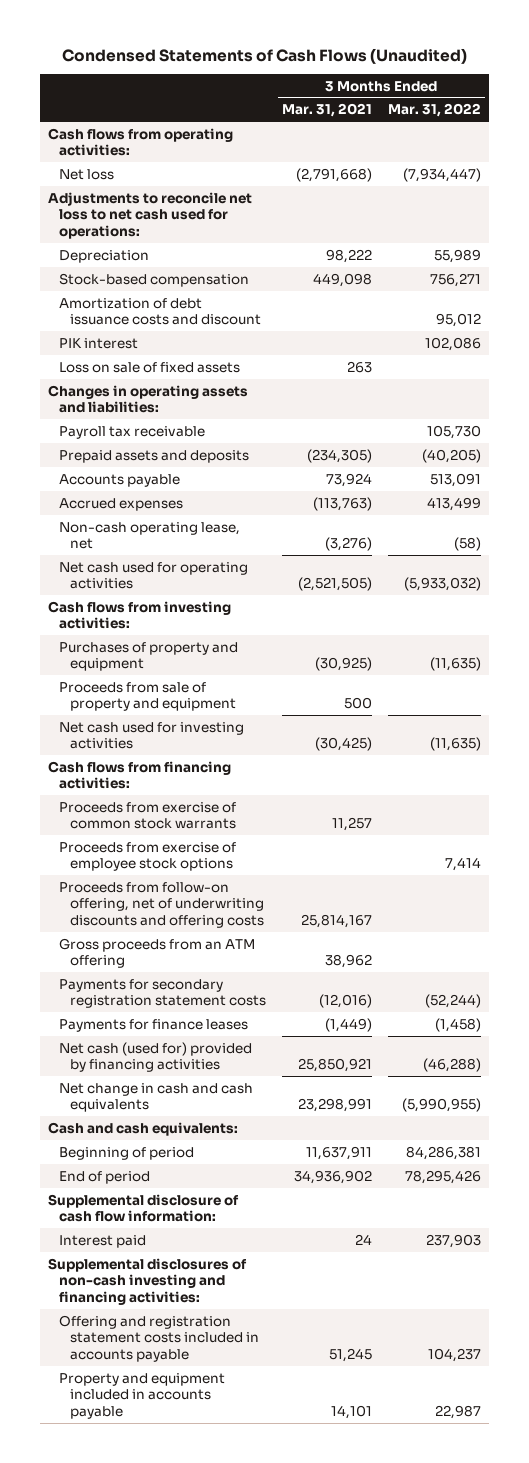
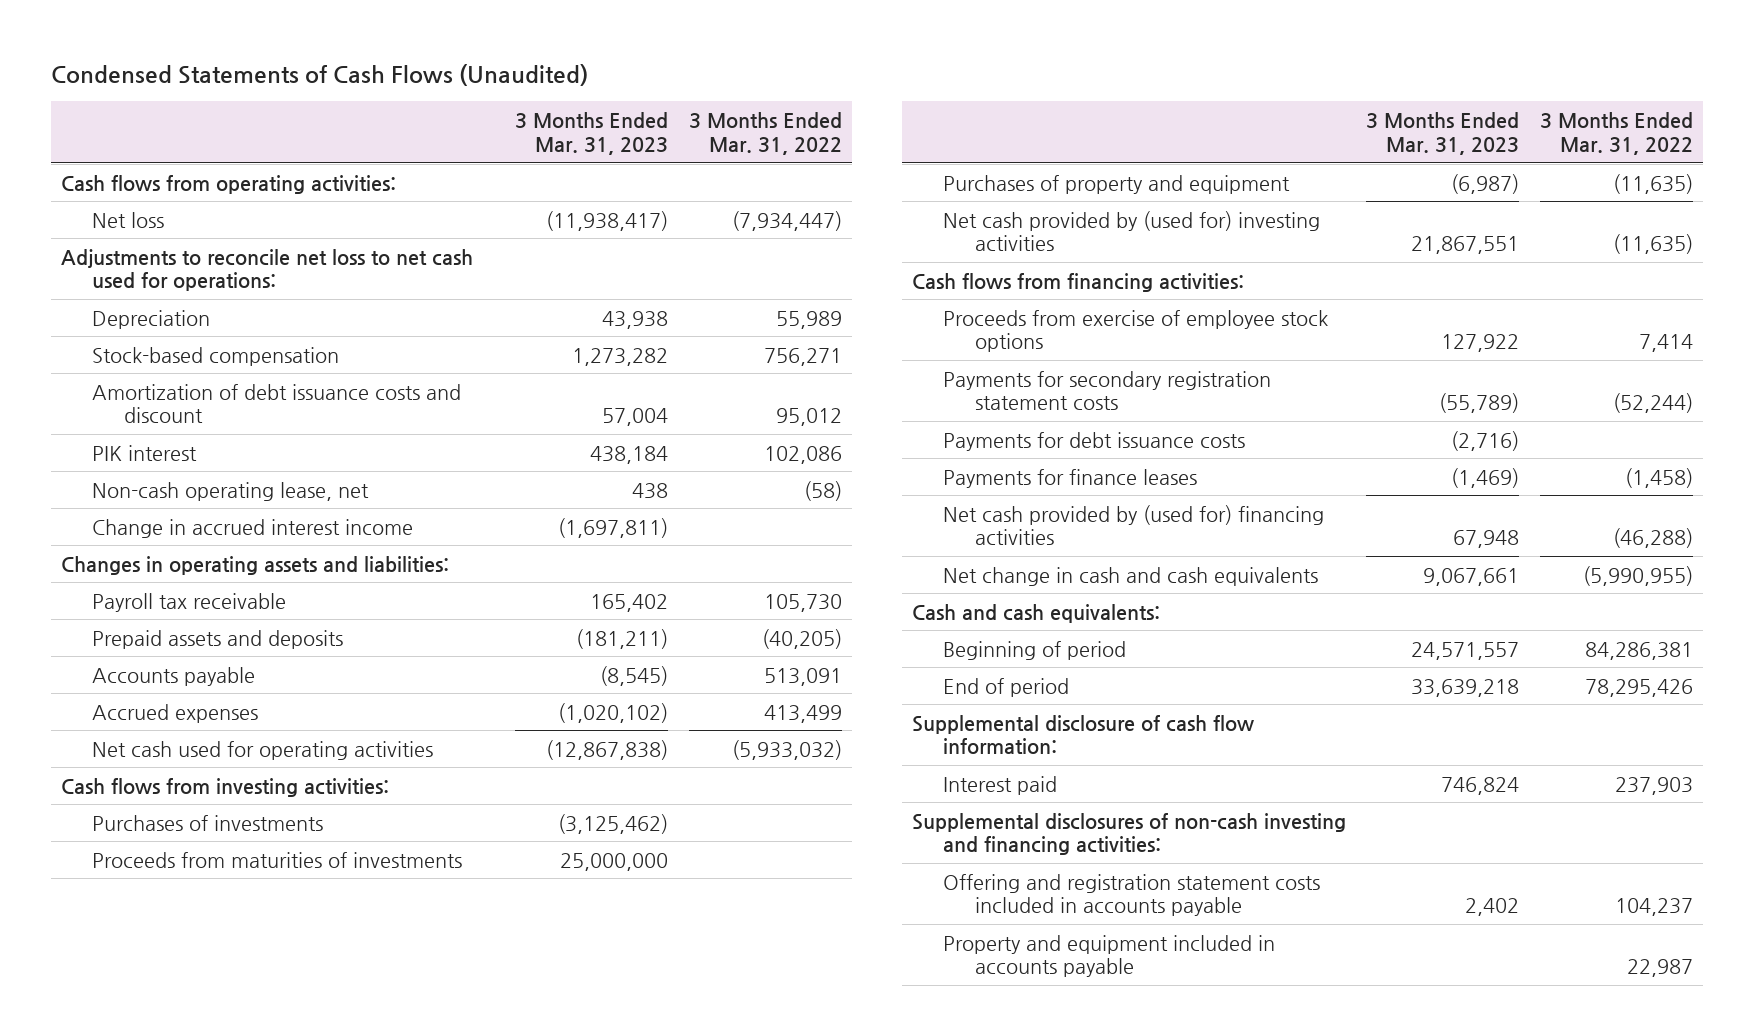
- | 3 Months Ended Mar. 31, 2021 | 3 Months Ended Mar. 31, 2022
+ | 3 Months Ended Mar. 31, 2023 | 3 Months Ended Mar. 31, 2022
- Loss on sale of fixed assets | 263 |
moved up: Non-cash operating lease, net | 438 | (58)
+ Change in accrued interest income | (1,697,811) |
+ Purchases of investments | (3,125,462) |
+ Proceeds from maturities of investments | 25,000,000 |
- Proceeds from sale of property and equipment | 500 |
- Net cash used for investing activities | (30,425) | (11,635)
+ Net cash provided by (used for) investing activities | 21,867,551 | (11,635)
- Proceeds from exercise of common stock warrants | 11,257 |
- Proceeds from follow-on offering, net of underwriting discounts and offering costs | 25,814,167 |
- Gross proceeds from an ATM offering | 38,962 |
+ Payments for debt issuance costs | (2,716) |
- Net cash (used for) provided by financing activities | 25,850,921 | (46,288)
+ Net cash provided by (used for) financing activities | 67,948 | (46,288)

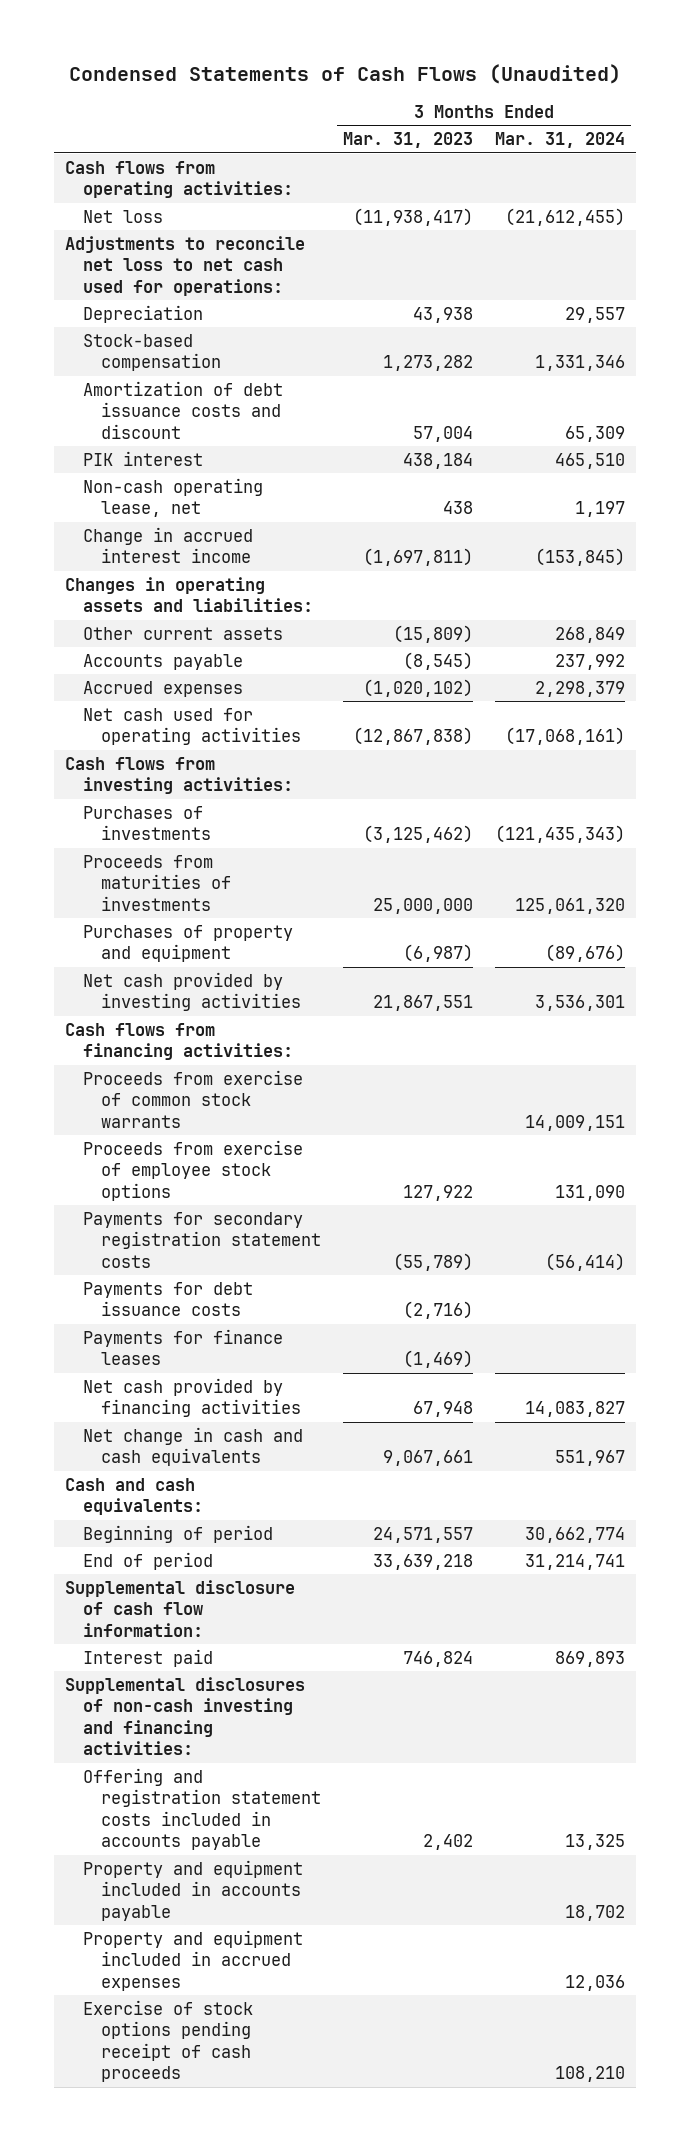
- | 3 Months Ended Mar. 31, 2023 | 3 Months Ended Mar. 31, 2022
+ | 3 Months Ended Mar. 31, 2023 | 3 Months Ended Mar. 31, 2024
- Payroll tax receivable | 165,402 | 105,730
- Prepaid assets and deposits | (181,211) | (40,205)
+ Other current assets | (15,809) | 268,849
- Net cash provided by (used for) investing activities | 21,867,551 | (11,635)
+ Net cash provided by investing activities | 21,867,551 | 3,536,301
+ Proceeds from exercise of common stock warrants | | 14,009,151
- Net cash provided by (used for) financing activities | 67,948 | (46,288)
+ Net cash provided by financing activities | 67,948 | 14,083,827
+ Property and equipment included in accrued expenses | | 12,036
+ Exercise of stock options pending receipt of cash proceeds | | 108,210

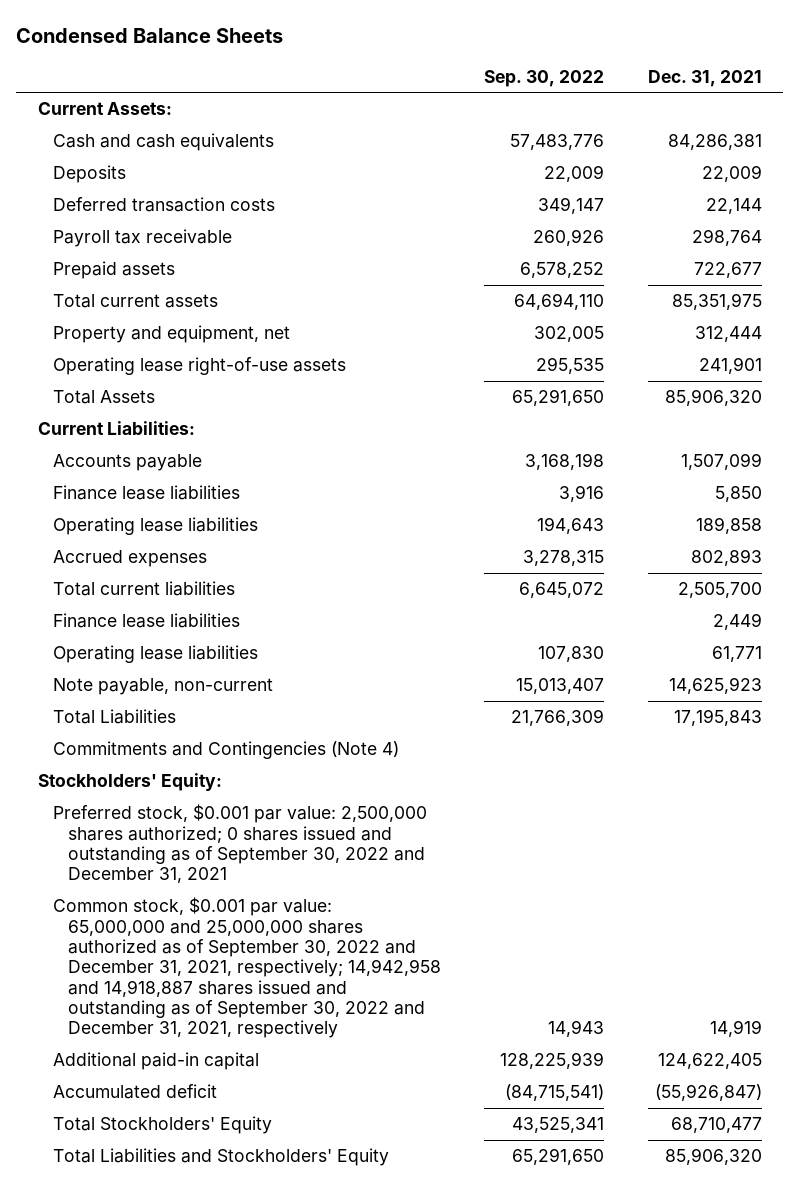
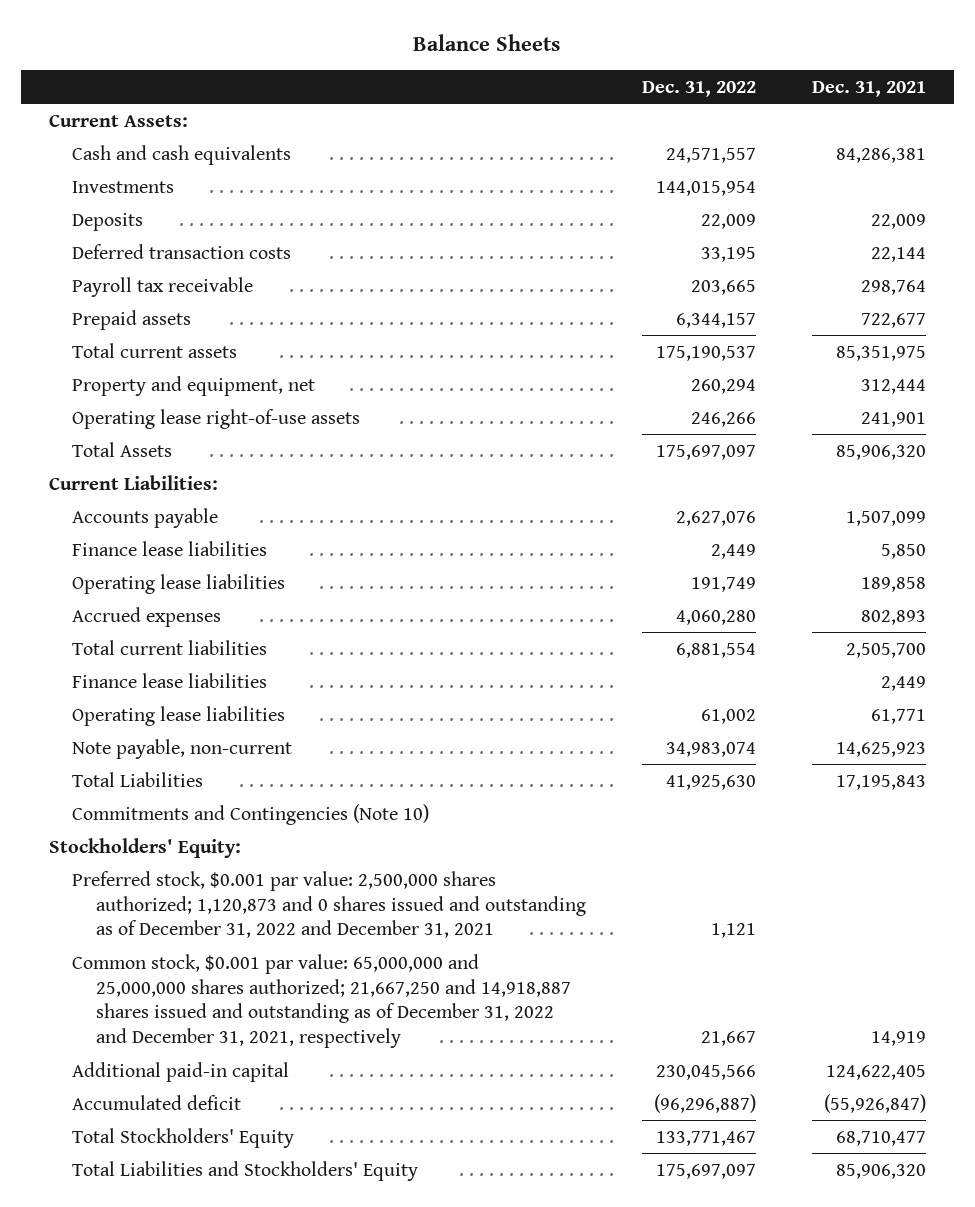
- Condensed Balance Sheets
+ Balance Sheets
- | Sep. 30, 2022 | Dec. 31, 2021
+ | Dec. 31, 2022 | Dec. 31, 2021
+ Investments | 144,015,954 |
- Commitments and Contingencies (Note 4)
+ Commitments and Contingencies (Note 10)
- Preferred stock, $0.001 par value: 2,500,000 shares authorized; 0 shares issued and outstanding as of September 30, 2022 and December 31, 2021
- Common stock, $0.001 par value: 65,000,000 and 25,000,000 shares authorized as of September 30, 2022 and December 31, 2021, respectively; 14,942,958 and 14,918,887 shares issued and outstanding as of September 30, 2022 and December 31, 2021, respectively | 14,943 | 14,919
+ Preferred stock, $0.001 par value: 2,500,000 shares authorized; 1,120,873 and 0 shares issued and outstanding as of December 31, 2022 and December 31, 2021 | 1,121 |
+ Common stock, $0.001 par value: 65,000,000 and 25,000,000 shares authorized; 21,667,250 and 14,918,887 shares issued and outstanding as of December 31, 2022 and December 31, 2021, respectively | 21,667 | 14,919

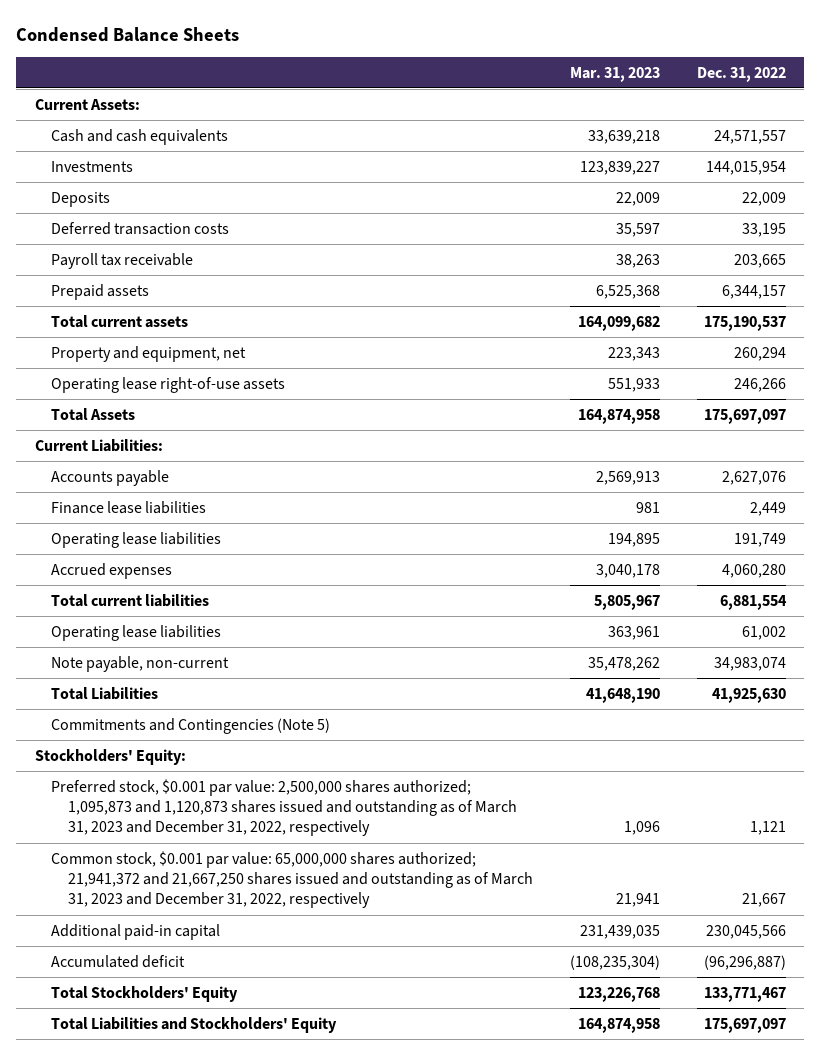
- Balance Sheets
+ Condensed Balance Sheets
- | Dec. 31, 2022 | Dec. 31, 2021
+ | Mar. 31, 2023 | Dec. 31, 2022
- Finance lease liabilities | | 2,449
- Commitments and Contingencies (Note 10)
+ Commitments and Contingencies (Note 5)
- Preferred stock, $0.001 par value: 2,500,000 shares authorized; 1,120,873 and 0 shares issued and outstanding as of December 31, 2022 and December 31, 2021 | 1,121 |
- Common stock, $0.001 par value: 65,000,000 and 25,000,000 shares authorized; 21,667,250 and 14,918,887 shares issued and outstanding as of December 31, 2022 and December 31, 2021, respectively | 21,667 | 14,919
+ Preferred stock, $0.001 par value: 2,500,000 shares authorized; 1,095,873 and 1,120,873 shares issued and outstanding as of March 31, 2023 and December 31, 2022, respectively | 1,096 | 1,121
+ Common stock, $0.001 par value: 65,000,000 shares authorized; 21,941,372 and 21,667,250 shares issued and outstanding as of March 31, 2023 and December 31, 2022, respectively | 21,941 | 21,667

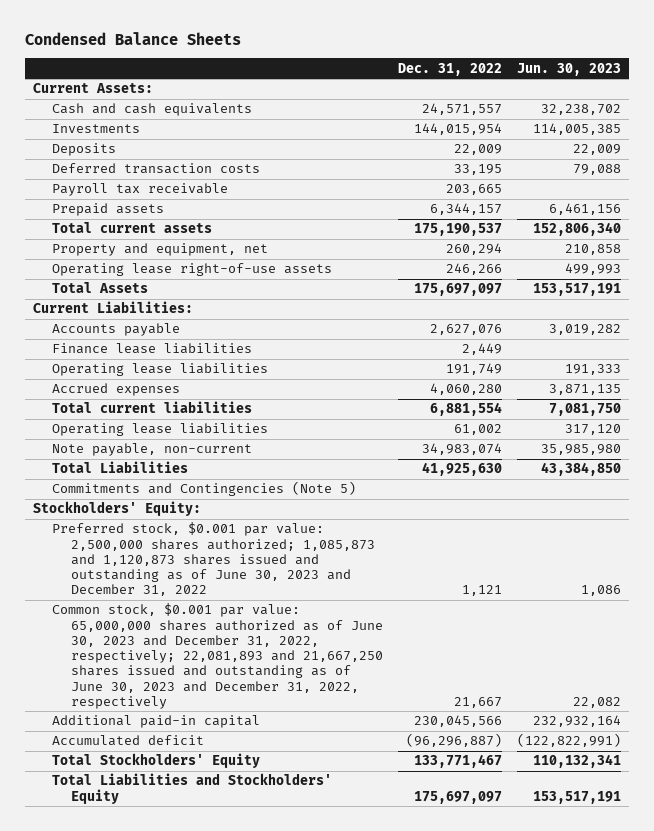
- | Mar. 31, 2023 | Dec. 31, 2022
+ | Dec. 31, 2022 | Jun. 30, 2023
- Preferred stock, $0.001 par value: 2,500,000 shares authorized; 1,095,873 and 1,120,873 shares issued and outstanding as of March 31, 2023 and December 31, 2022, respectively | 1,096 | 1,121
- Common stock, $0.001 par value: 65,000,000 shares authorized; 21,941,372 and 21,667,250 shares issued and outstanding as of March 31, 2023 and December 31, 2022, respectively | 21,941 | 21,667
+ Preferred stock, $0.001 par value: 2,500,000 shares authorized; 1,085,873 and 1,120,873 shares issued and outstanding as of June 30, 2023 and December 31, 2022 | 1,121 | 1,086
+ Common stock, $0.001 par value: 65,000,000 shares authorized as of June 30, 2023 and December 31, 2022, respectively; 22,081,893 and 21,667,250 shares issued and outstanding as of June 30, 2023 and December 31, 2022, respectively | 21,667 | 22,082

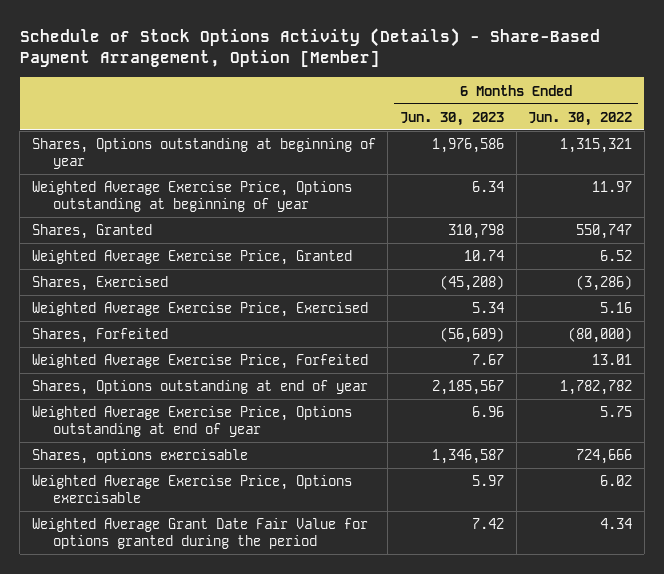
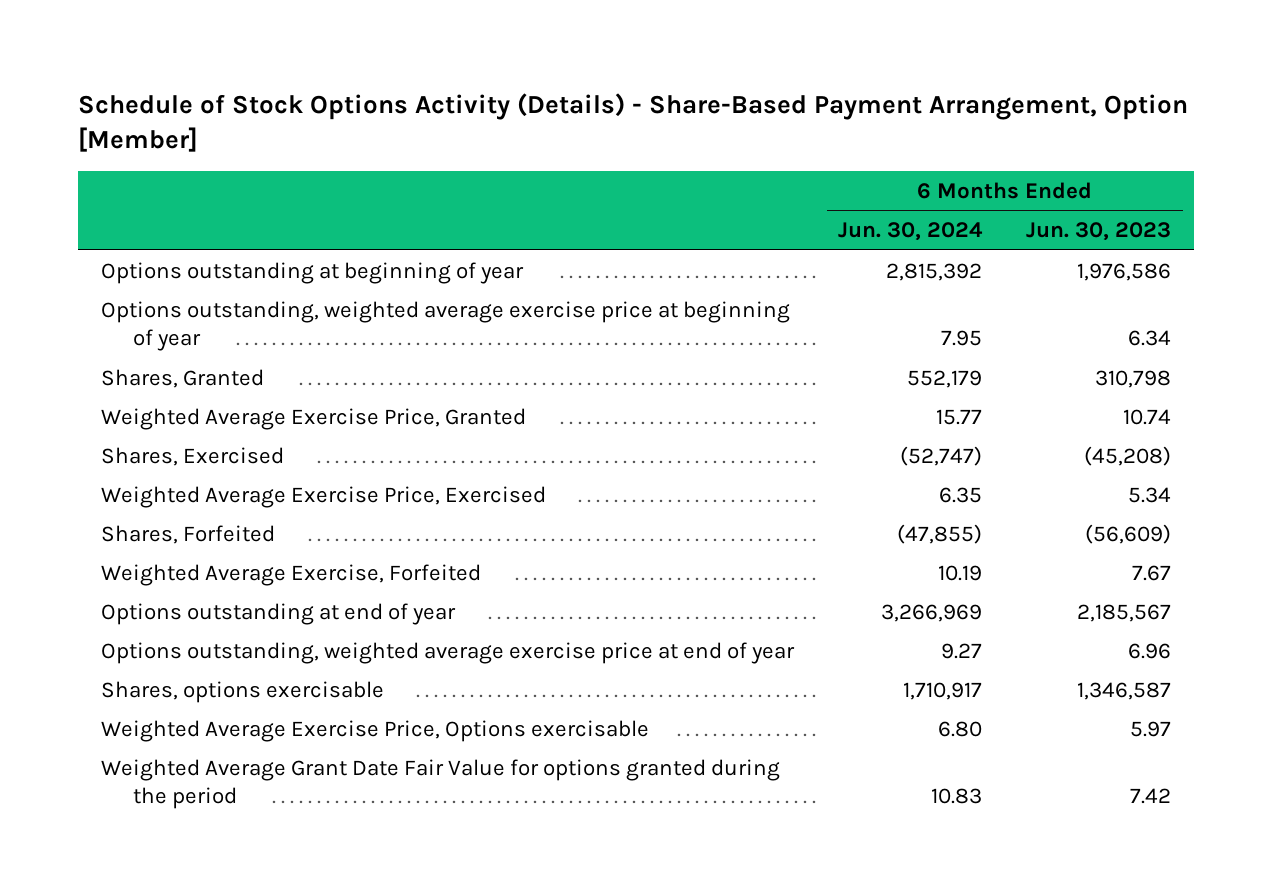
- | 6 Months Ended Jun. 30, 2023 | 6 Months Ended Jun. 30, 2022
+ | 6 Months Ended Jun. 30, 2024 | 6 Months Ended Jun. 30, 2023
- Shares, Options outstanding at beginning of year | 1,976,586 | 1,315,321
- Weighted Average Exercise Price, Options outstanding at beginning of year | 6.34 | 11.97
+ Options outstanding at beginning of year | 2,815,392 | 1,976,586
+ Options outstanding, weighted average exercise price at beginning of year | 7.95 | 6.34
- Weighted Average Exercise Price, Forfeited | 7.67 | 13.01
- Shares, Options outstanding at end of year | 2,185,567 | 1,782,782
- Weighted Average Exercise Price, Options outstanding at end of year | 6.96 | 5.75
+ Weighted Average Exercise, Forfeited | 10.19 | 7.67
+ Options outstanding at end of year | 3,266,969 | 2,185,567
+ Options outstanding, weighted average exercise price at end of year | 9.27 | 6.96

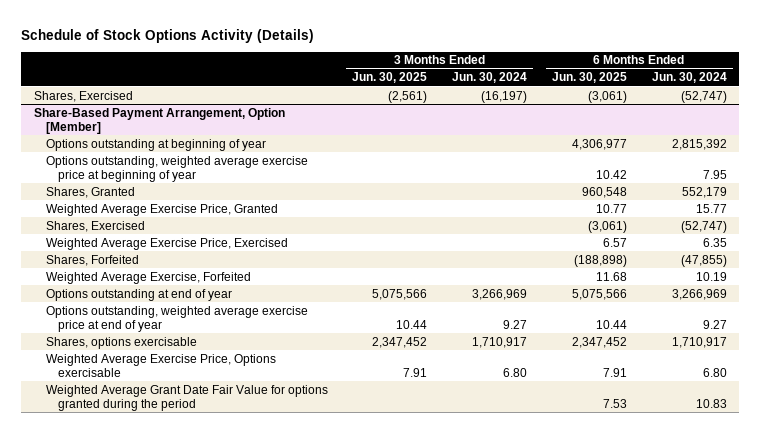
- Schedule of Stock Options Activity (Details) - Share-Based Payment Arrangement, Option [Member]
+ Schedule of Stock Options Activity (Details)
- | 6 Months Ended Jun. 30, 2024 | 6 Months Ended Jun. 30, 2023
+ | 3 Months Ended Jun. 30, 2025 | 3 Months Ended Jun. 30, 2024 | 6 Months Ended Jun. 30, 2025 | 6 Months Ended Jun. 30, 2024
+ Shares, Exercised | (2,561) | (16,197) | (3,061) | (52,747)
+ Share-Based Payment Arrangement, Option [Member]

